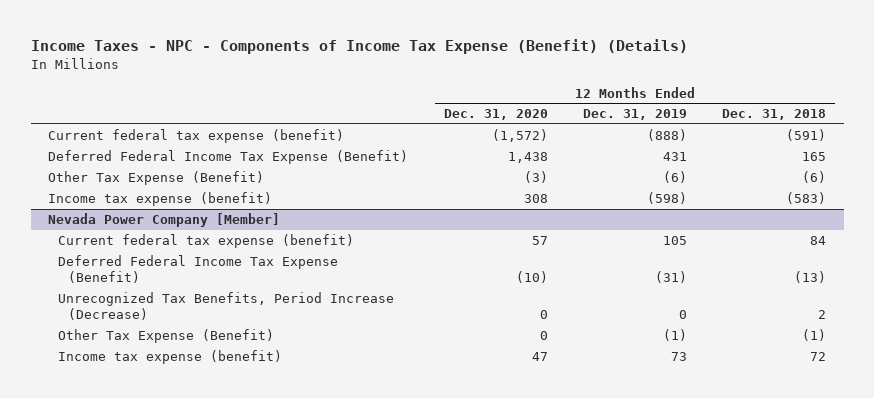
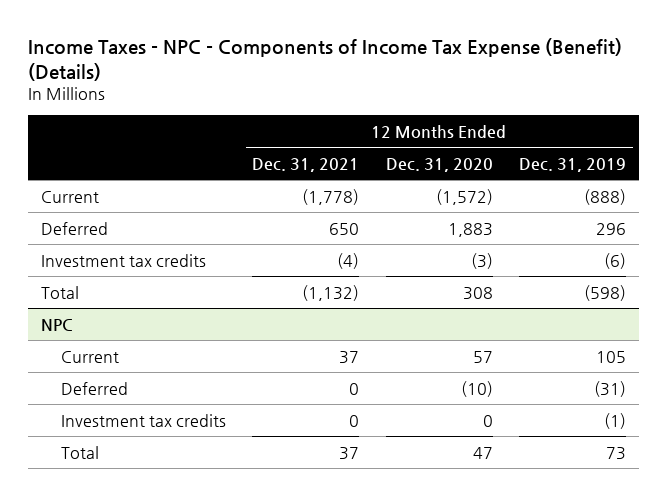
- | 12 Months Ended Dec. 31, 2020 | 12 Months Ended Dec. 31, 2019 | 12 Months Ended Dec. 31, 2018
+ | 12 Months Ended Dec. 31, 2021 | 12 Months Ended Dec. 31, 2020 | 12 Months Ended Dec. 31, 2019
- Current federal tax expense (benefit) | (1,572) | (888) | (591)
- Deferred Federal Income Tax Expense (Benefit) | 1,438 | 431 | 165
- Other Tax Expense (Benefit) | (3) | (6) | (6)
- Income tax expense (benefit) | 308 | (598) | (583)
- Nevada Power Company [Member]
- Current federal tax expense (benefit) | 57 | 105 | 84
- Deferred Federal Income Tax Expense (Benefit) | (10) | (31) | (13)
- Unrecognized Tax Benefits, Period Increase (Decrease) | 0 | 0 | 2
- Other Tax Expense (Benefit) | 0 | (1) | (1)
- Income tax expense (benefit) | 47 | 73 | 72
+ Current | (1,778) | (1,572) | (888)
+ Deferred | 650 | 1,883 | 296
+ Investment tax credits | (4) | (3) | (6)
+ Total | (1,132) | 308 | (598)
+ NPC
+ Current | 37 | 57 | 105
+ Deferred | 0 | (10) | (31)
+ Investment tax credits | 0 | 0 | (1)
+ Total | 37 | 47 | 73

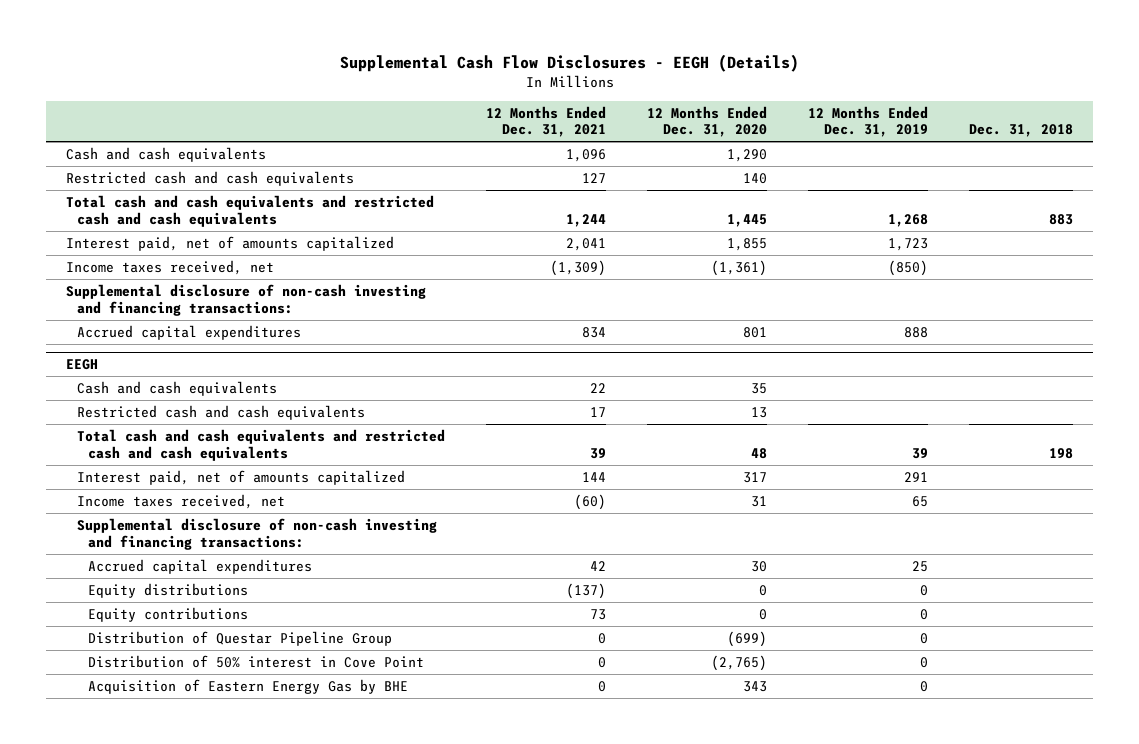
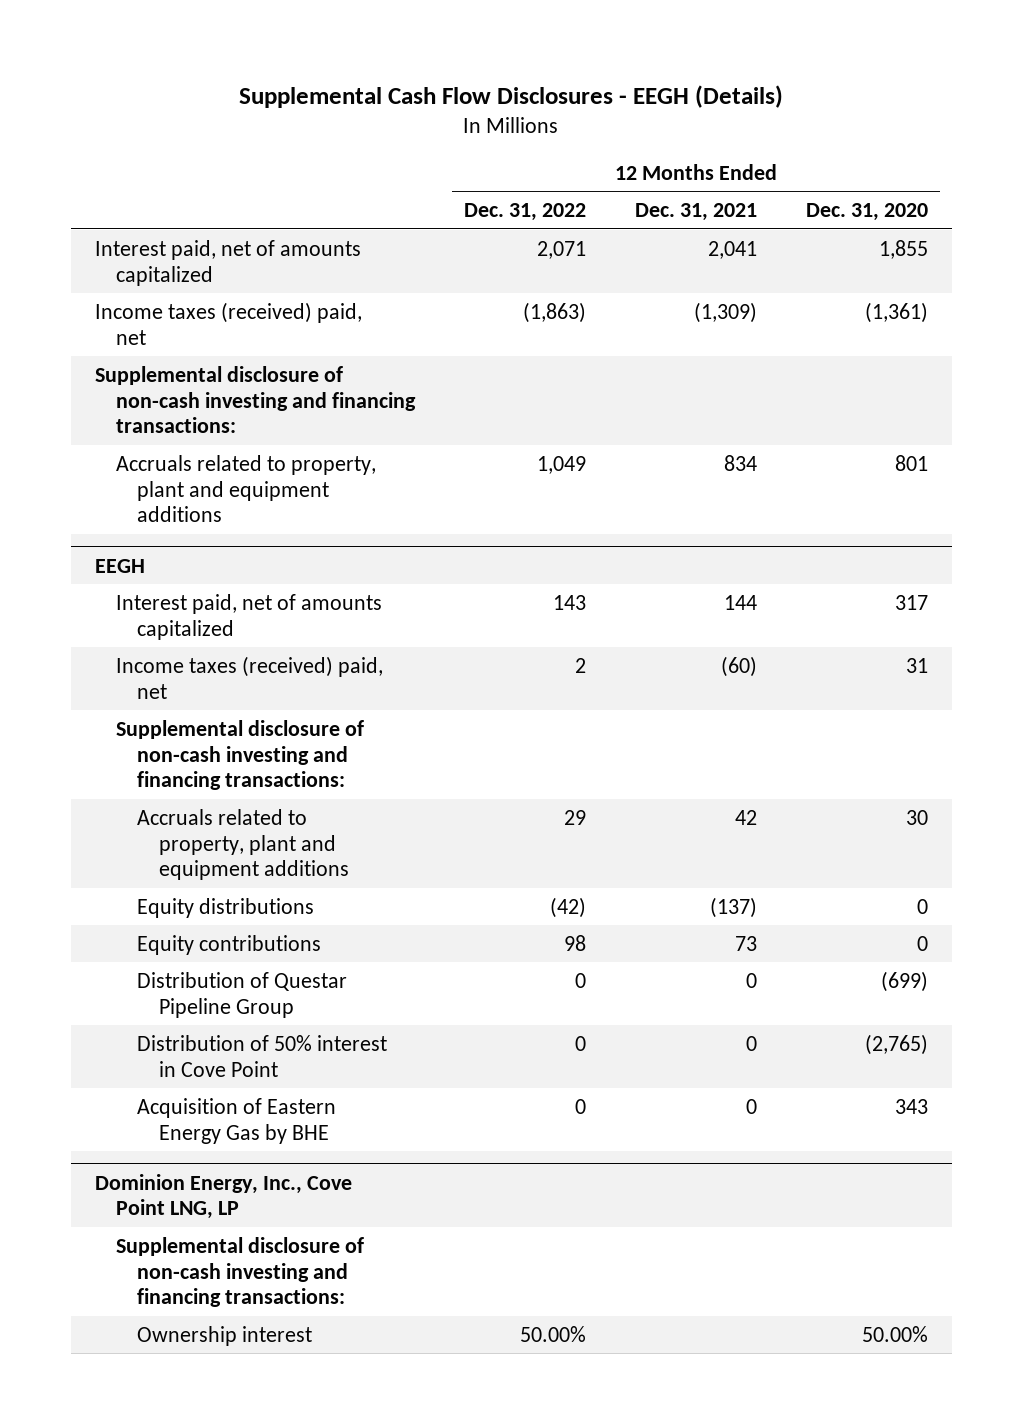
- | 12 Months Ended Dec. 31, 2021 | 12 Months Ended Dec. 31, 2020 | 12 Months Ended Dec. 31, 2019 | Dec. 31, 2018
+ | 12 Months Ended Dec. 31, 2022 | 12 Months Ended Dec. 31, 2021 | 12 Months Ended Dec. 31, 2020
- Cash and cash equivalents | 1,096 | 1,290 | |
- Restricted cash and cash equivalents | 127 | 140 | |
- Total cash and cash equivalents and restricted cash and cash equivalents | 1,244 | 1,445 | 1,268 | 883
- Income taxes received, net | (1,309) | (1,361) | (850) |
+ Income taxes (received) paid, net | (1,863) | (1,309) | (1,361)
- Accrued capital expenditures | 834 | 801 | 888 |
+ Accruals related to property, plant and equipment additions | 1,049 | 834 | 801
@ EEGH
- Cash and cash equivalents | 22 | 35 | |
- Restricted cash and cash equivalents | 17 | 13 | |
- Total cash and cash equivalents and restricted cash and cash equivalents | 39 | 48 | 39 | 198
- Income taxes received, net | (60) | 31 | 65 |
+ Income taxes (received) paid, net | 2 | (60) | 31
- Accrued capital expenditures | 42 | 30 | 25 |
+ Accruals related to property, plant and equipment additions | 29 | 42 | 30
+ Dominion Energy, Inc., Cove Point LNG, LP
+ Supplemental disclosure of non-cash investing and financing transactions:
+ Ownership interest | 50.00% | | 50.00%

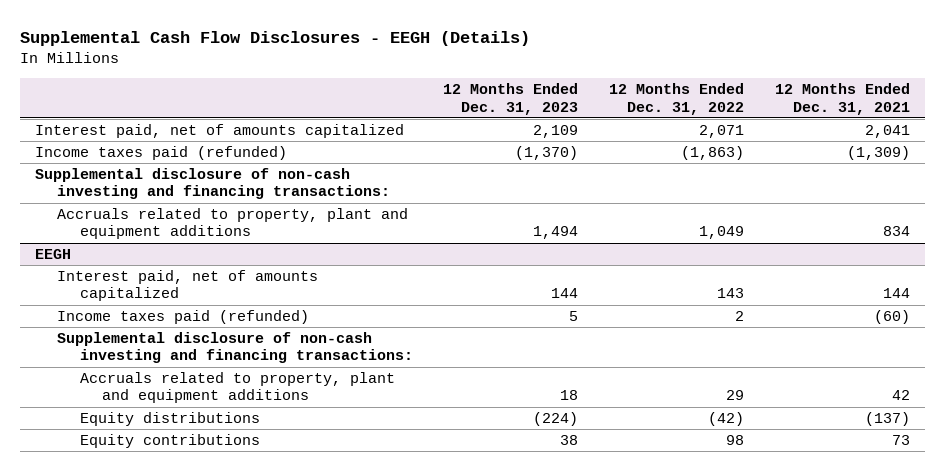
- | 12 Months Ended Dec. 31, 2022 | 12 Months Ended Dec. 31, 2021 | 12 Months Ended Dec. 31, 2020
+ | 12 Months Ended Dec. 31, 2023 | 12 Months Ended Dec. 31, 2022 | 12 Months Ended Dec. 31, 2021
- Income taxes (received) paid, net | (1,863) | (1,309) | (1,361)
+ Income taxes paid (refunded) | (1,370) | (1,863) | (1,309)
@ EEGH
- Income taxes (received) paid, net | 2 | (60) | 31
+ Income taxes paid (refunded) | 5 | 2 | (60)
- Distribution of Questar Pipeline Group | 0 | 0 | (699)
- Distribution of 50% interest in Cove Point | 0 | 0 | (2,765)
- Acquisition of Eastern Energy Gas by BHE | 0 | 0 | 343
- Dominion Energy, Inc., Cove Point LNG, LP
- Supplemental disclosure of non-cash investing and financing transactions:
- Ownership interest | 50.00% | | 50.00%

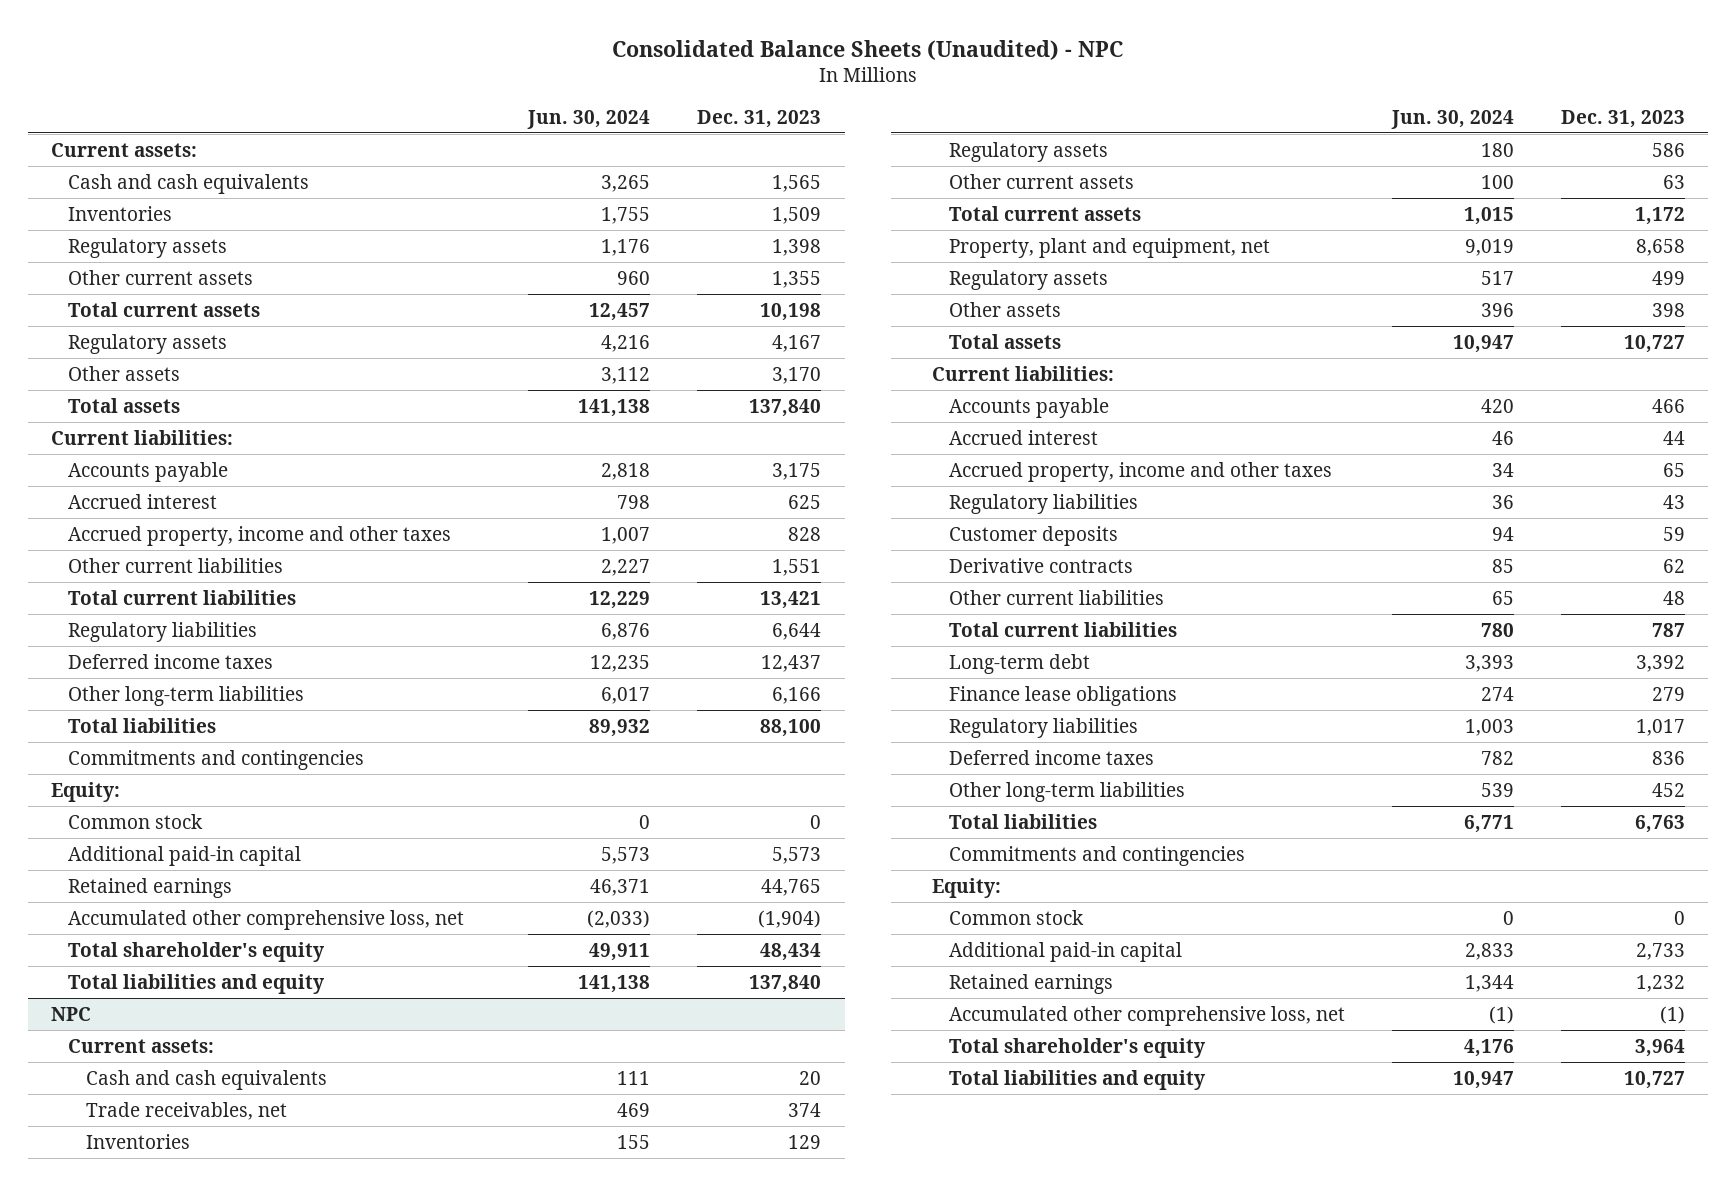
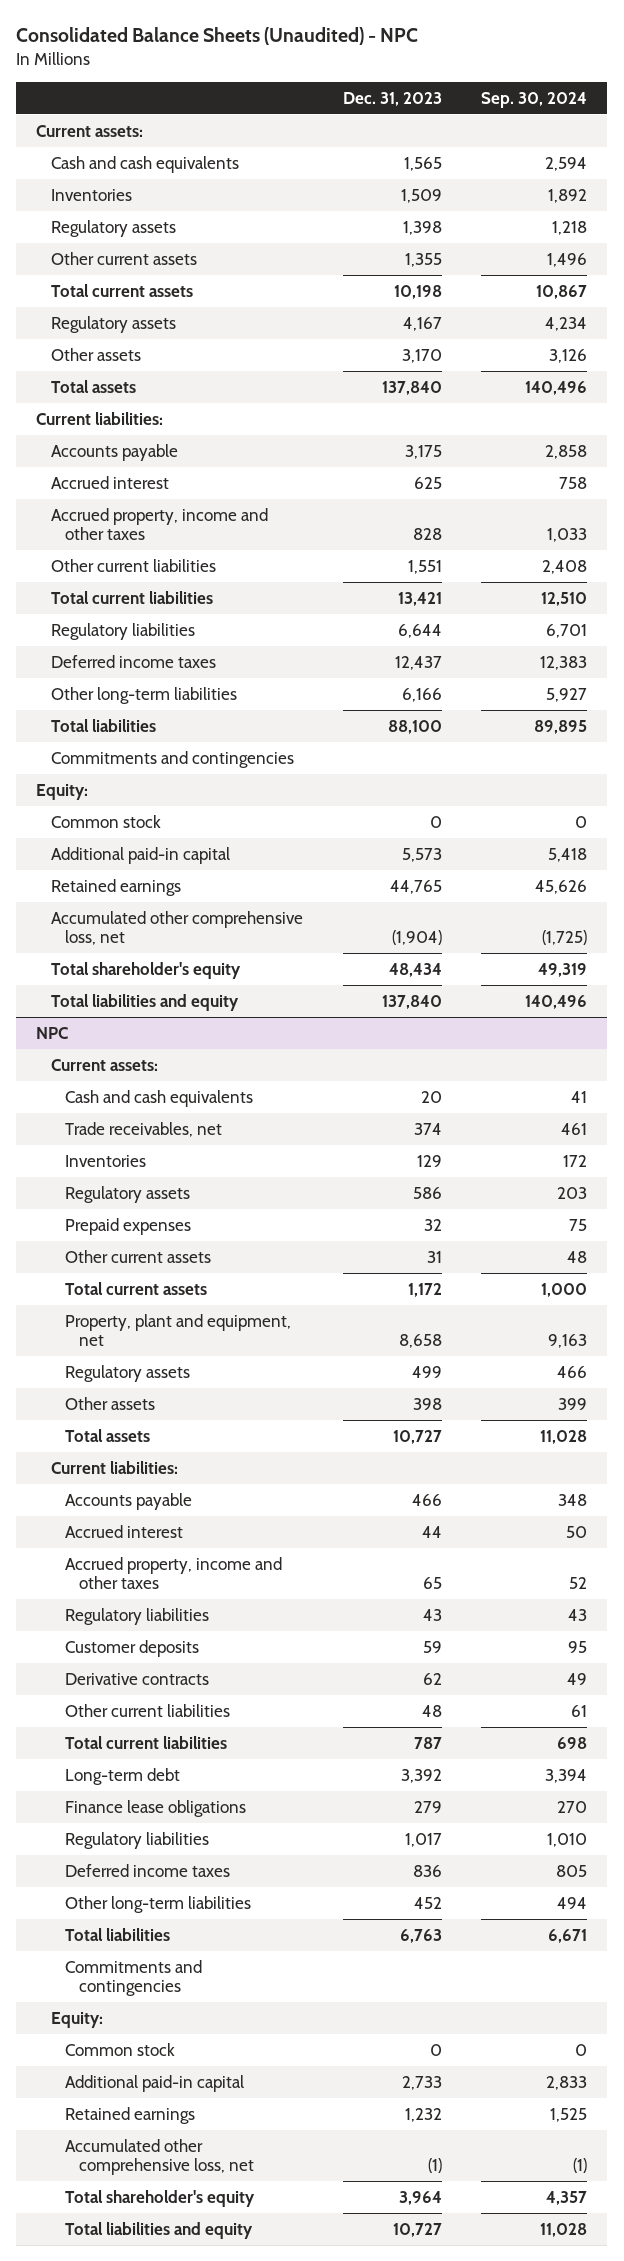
- | Jun. 30, 2024 | Dec. 31, 2023
+ | Dec. 31, 2023 | Sep. 30, 2024
@ NPC
- Other current assets | 100 | 63
+ Prepaid expenses | 32 | 75
+ Other current assets | 31 | 48

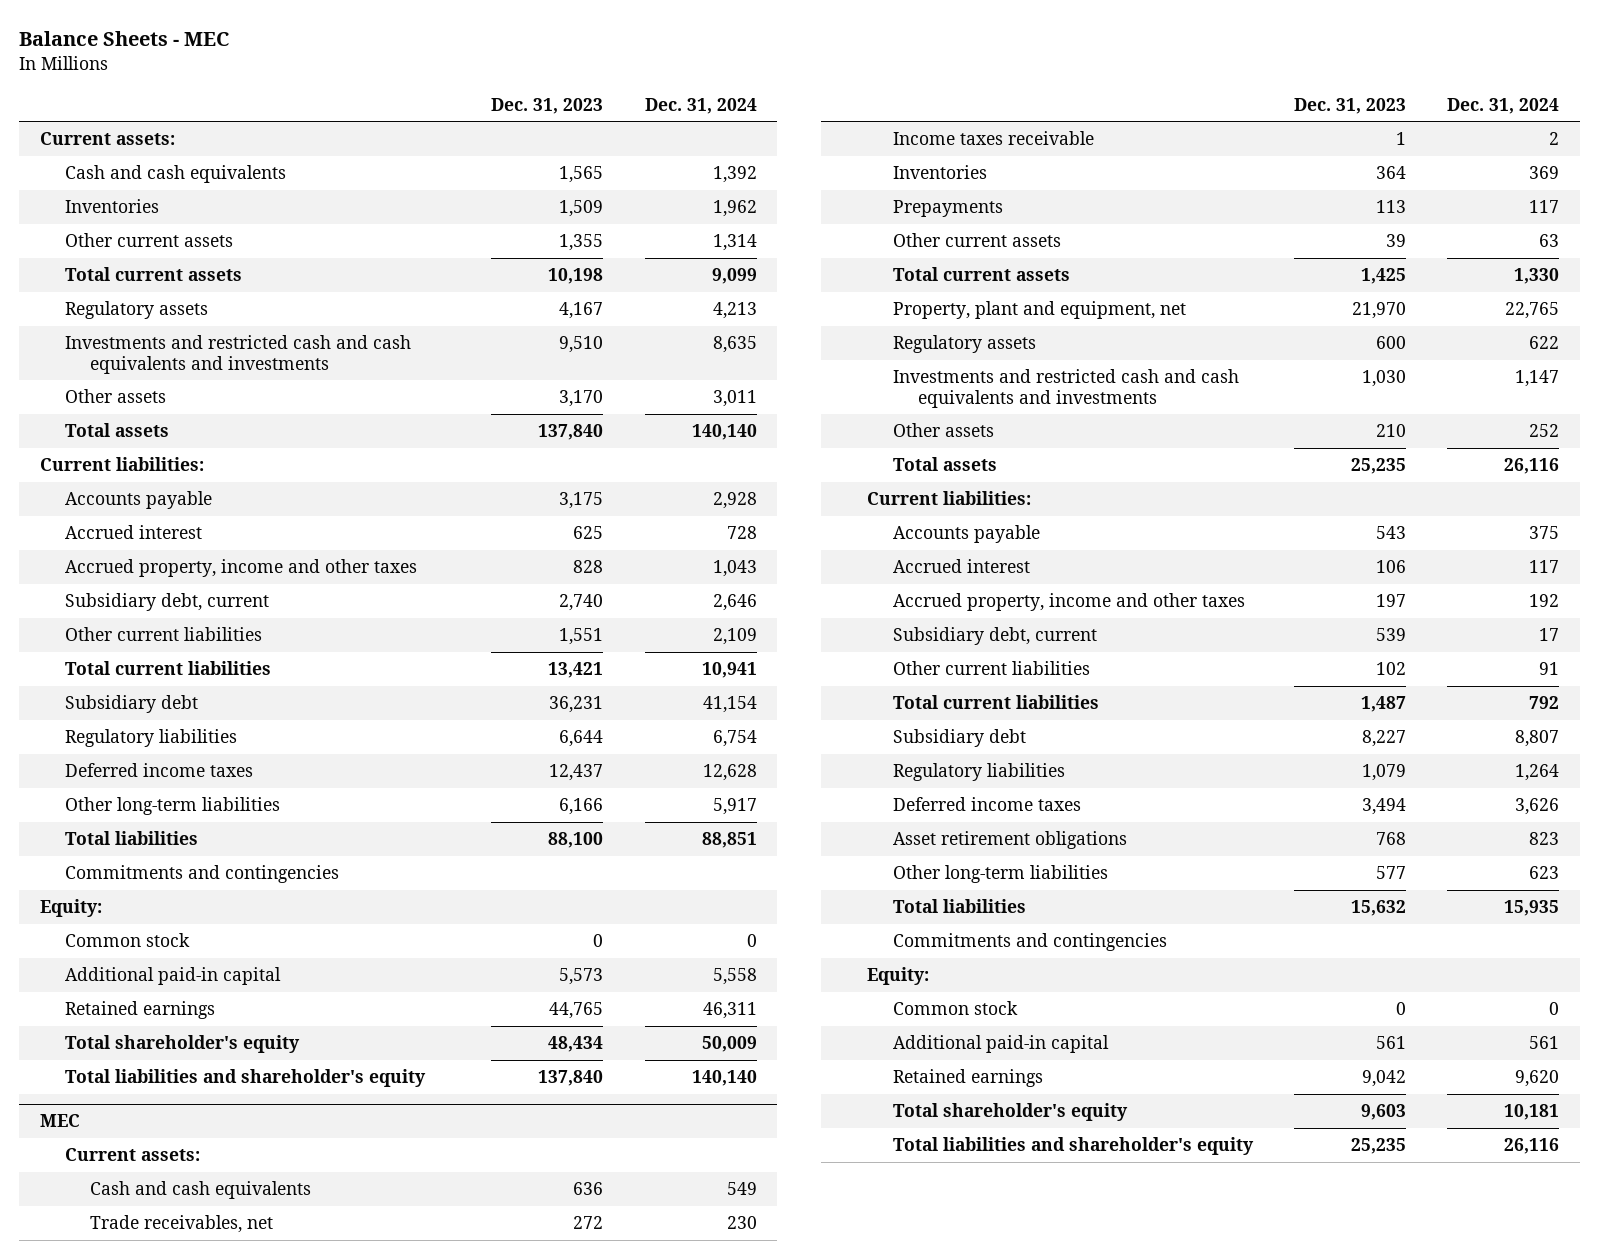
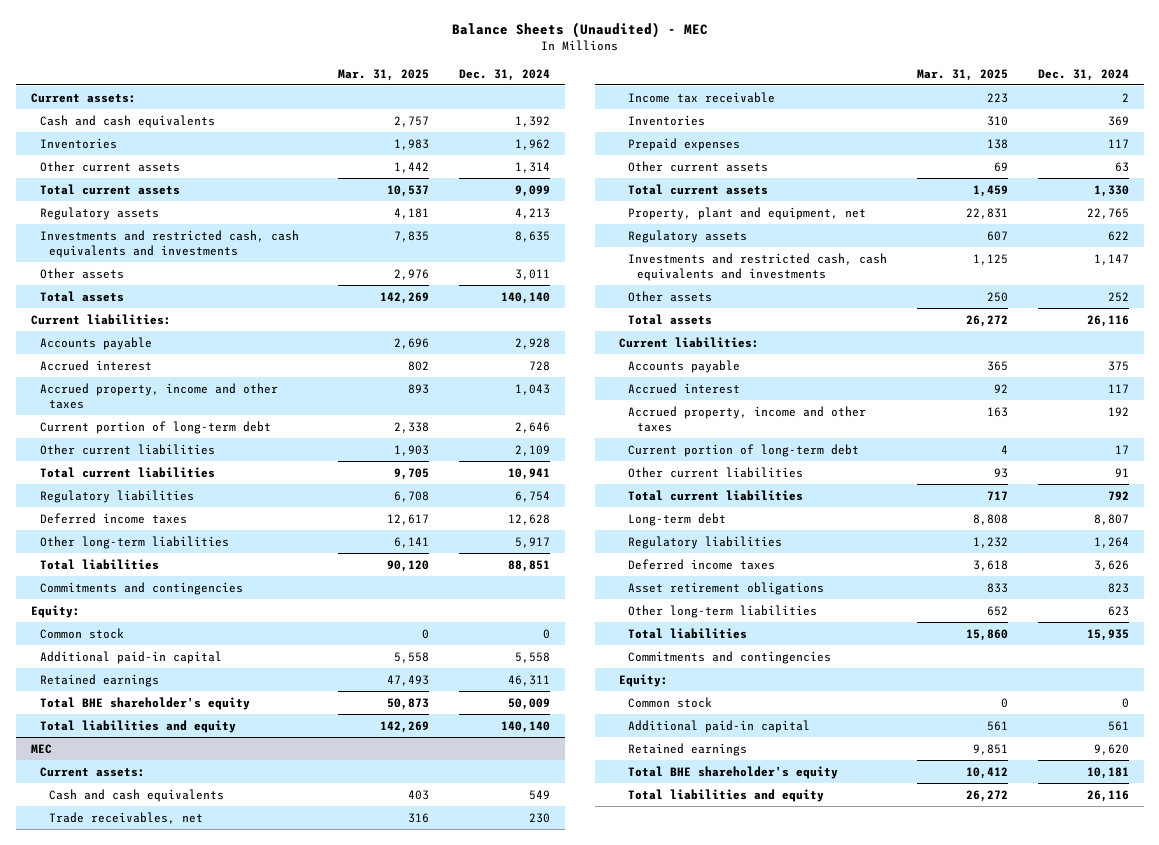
- Balance Sheets - MEC
+ Balance Sheets (Unaudited) - MEC
- | Dec. 31, 2023 | Dec. 31, 2024
+ | Mar. 31, 2025 | Dec. 31, 2024
- Investments and restricted cash and cash equivalents and investments | 9,510 | 8,635
+ Investments and restricted cash, cash equivalents and investments | 7,835 | 8,635
- Subsidiary debt, current | 2,740 | 2,646
+ Current portion of long-term debt | 2,338 | 2,646
- Subsidiary debt | 36,231 | 41,154
- Total shareholder's equity | 48,434 | 50,009
- Total liabilities and shareholder's equity | 137,840 | 140,140
+ Total BHE shareholder's equity | 50,873 | 50,009
+ Total liabilities and equity | 142,269 | 140,140
@ MEC
- Income taxes receivable | 1 | 2
+ Income tax receivable | 223 | 2
- Prepayments | 113 | 117
+ Prepaid expenses | 138 | 117
- Investments and restricted cash and cash equivalents and investments | 1,030 | 1,147
+ Investments and restricted cash, cash equivalents and investments | 1,125 | 1,147
- Subsidiary debt, current | 539 | 17
+ Current portion of long-term debt | 4 | 17
- Subsidiary debt | 8,227 | 8,807
+ Long-term debt | 8,808 | 8,807
- Total shareholder's equity | 9,603 | 10,181
- Total liabilities and shareholder's equity | 25,235 | 26,116
+ Total BHE shareholder's equity | 10,412 | 10,181
+ Total liabilities and equity | 26,272 | 26,116

